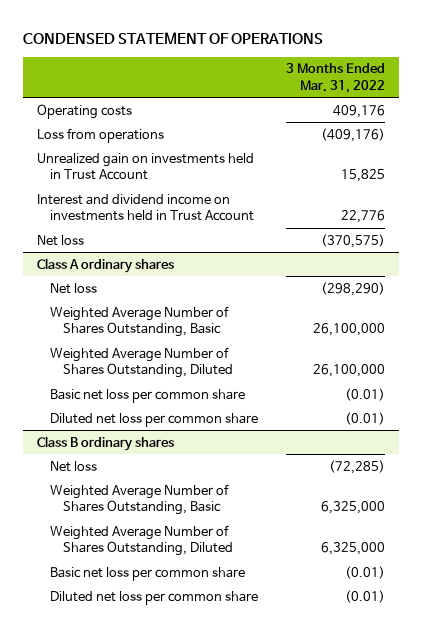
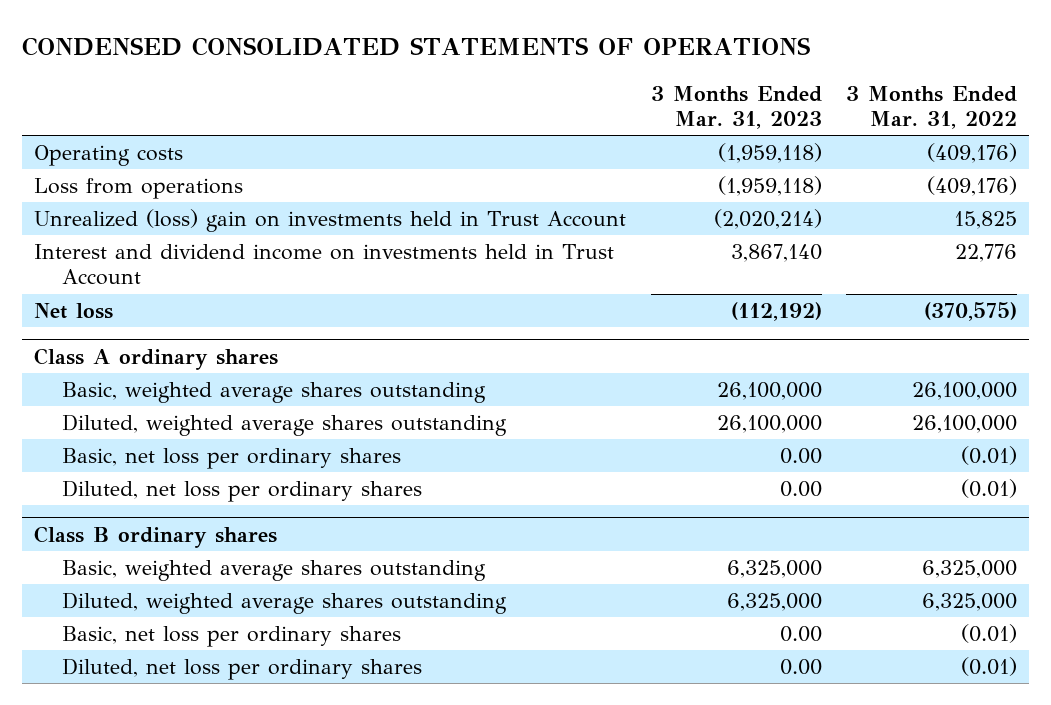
- CONDENSED STATEMENT OF OPERATIONS
+ CONDENSED CONSOLIDATED STATEMENTS OF OPERATIONS
- | 3 Months Ended Mar. 31, 2022
+ | 3 Months Ended Mar. 31, 2023 | 3 Months Ended Mar. 31, 2022
- Operating costs | 409,176
+ Operating costs | (1,959,118) | (409,176)
- Unrealized gain on investments held in Trust Account | 15,825
+ Unrealized (loss) gain on investments held in Trust Account | (2,020,214) | 15,825
@ Class A ordinary shares
- Net loss | (298,290)
- Weighted Average Number of Shares Outstanding, Basic | 26,100,000
- Weighted Average Number of Shares Outstanding, Diluted | 26,100,000
- Basic net loss per common share | (0.01)
- Diluted net loss per common share | (0.01)
+ Basic, weighted average shares outstanding | 26,100,000 | 26,100,000
+ Diluted, weighted average shares outstanding | 26,100,000 | 26,100,000
+ Basic, net loss per ordinary shares | 0.00 | (0.01)
+ Diluted, net loss per ordinary shares | 0.00 | (0.01)
@ Class B ordinary shares
- Net loss | (72,285)
- Weighted Average Number of Shares Outstanding, Basic | 6,325,000
- Weighted Average Number of Shares Outstanding, Diluted | 6,325,000
- Basic net loss per common share | (0.01)
- Diluted net loss per common share | (0.01)
+ Basic, weighted average shares outstanding | 6,325,000 | 6,325,000
+ Diluted, weighted average shares outstanding | 6,325,000 | 6,325,000
+ Basic, net loss per ordinary shares | 0.00 | (0.01)
+ Diluted, net loss per ordinary shares | 0.00 | (0.01)

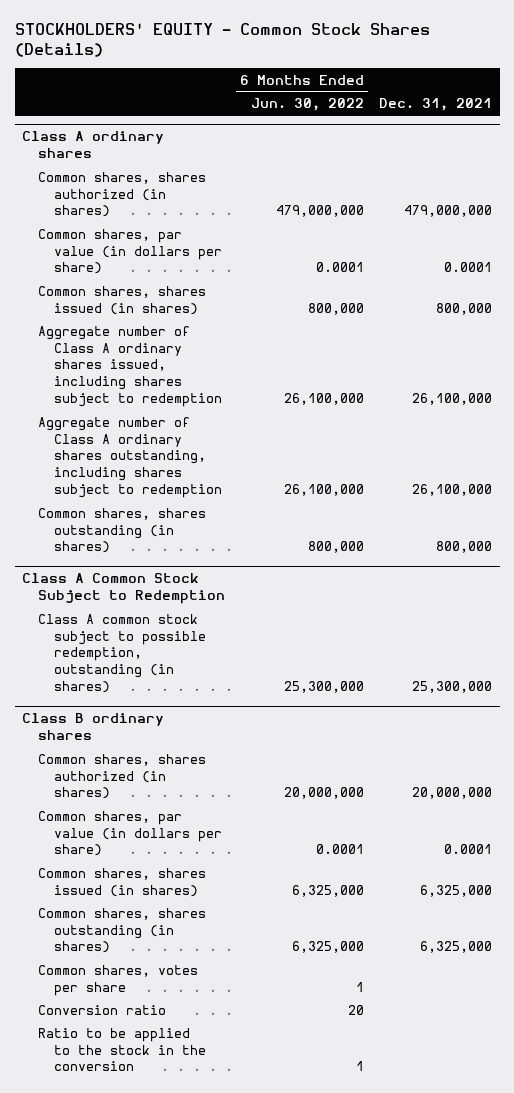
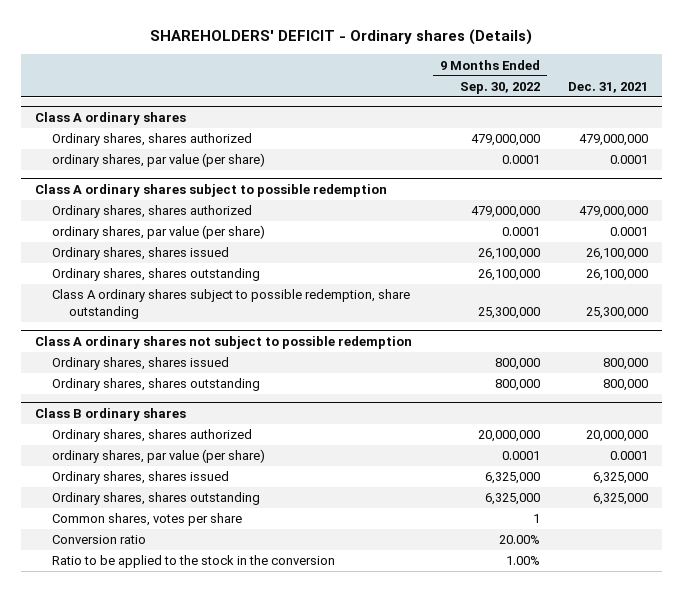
- STOCKHOLDERS' EQUITY - Common Stock Shares (Details)
+ SHAREHOLDERS' DEFICIT - Ordinary shares (Details)
- | 6 Months Ended Jun. 30, 2022 | Dec. 31, 2021
+ | 9 Months Ended Sep. 30, 2022 | Dec. 31, 2021
@ Class A ordinary shares
- Common shares, shares authorized (in shares) | 479,000,000 | 479,000,000
- Common shares, par value (in dollars per share) | 0.0001 | 0.0001
- Common shares, shares issued (in shares) | 800,000 | 800,000
- Aggregate number of Class A ordinary shares issued, including shares subject to redemption | 26,100,000 | 26,100,000
- Aggregate number of Class A ordinary shares outstanding, including shares subject to redemption | 26,100,000 | 26,100,000
- Common shares, shares outstanding (in shares) | 800,000 | 800,000
- Class A Common Stock Subject to Redemption
- Class A common stock subject to possible redemption, outstanding (in shares) | 25,300,000 | 25,300,000
@ Class A ordinary shares
+ Ordinary shares, shares authorized | 479,000,000 | 479,000,000
+ ordinary shares, par value (per share) | 0.0001 | 0.0001
+ Class A ordinary shares subject to possible redemption
+ Ordinary shares, shares authorized | 479,000,000 | 479,000,000
+ ordinary shares, par value (per share) | 0.0001 | 0.0001
+ Ordinary shares, shares issued | 26,100,000 | 26,100,000
+ Ordinary shares, shares outstanding | 26,100,000 | 26,100,000
+ Class A ordinary shares subject to possible redemption, share outstanding | 25,300,000 | 25,300,000
+ Class A ordinary shares not subject to possible redemption
+ Ordinary shares, shares issued | 800,000 | 800,000
+ Ordinary shares, shares outstanding | 800,000 | 800,000
@ Class B ordinary shares
- Common shares, shares authorized (in shares) | 20,000,000 | 20,000,000
- Common shares, par value (in dollars per share) | 0.0001 | 0.0001
- Common shares, shares issued (in shares) | 6,325,000 | 6,325,000
- Common shares, shares outstanding (in shares) | 6,325,000 | 6,325,000
+ Ordinary shares, shares authorized | 20,000,000 | 20,000,000
+ ordinary shares, par value (per share) | 0.0001 | 0.0001
+ Ordinary shares, shares issued | 6,325,000 | 6,325,000
+ Ordinary shares, shares outstanding | 6,325,000 | 6,325,000

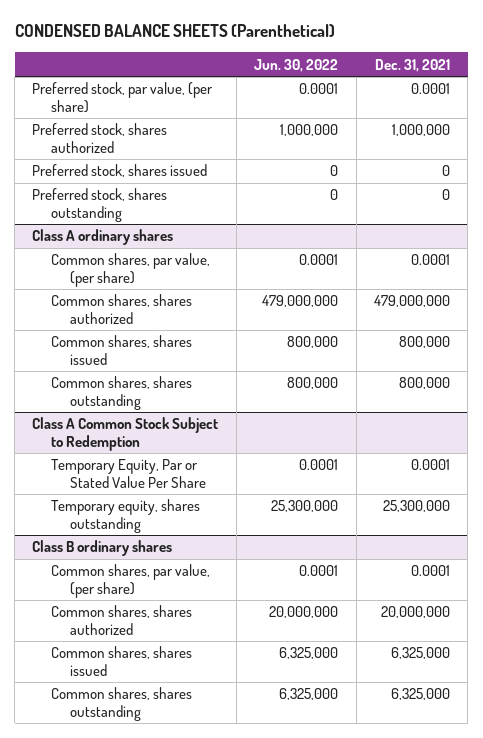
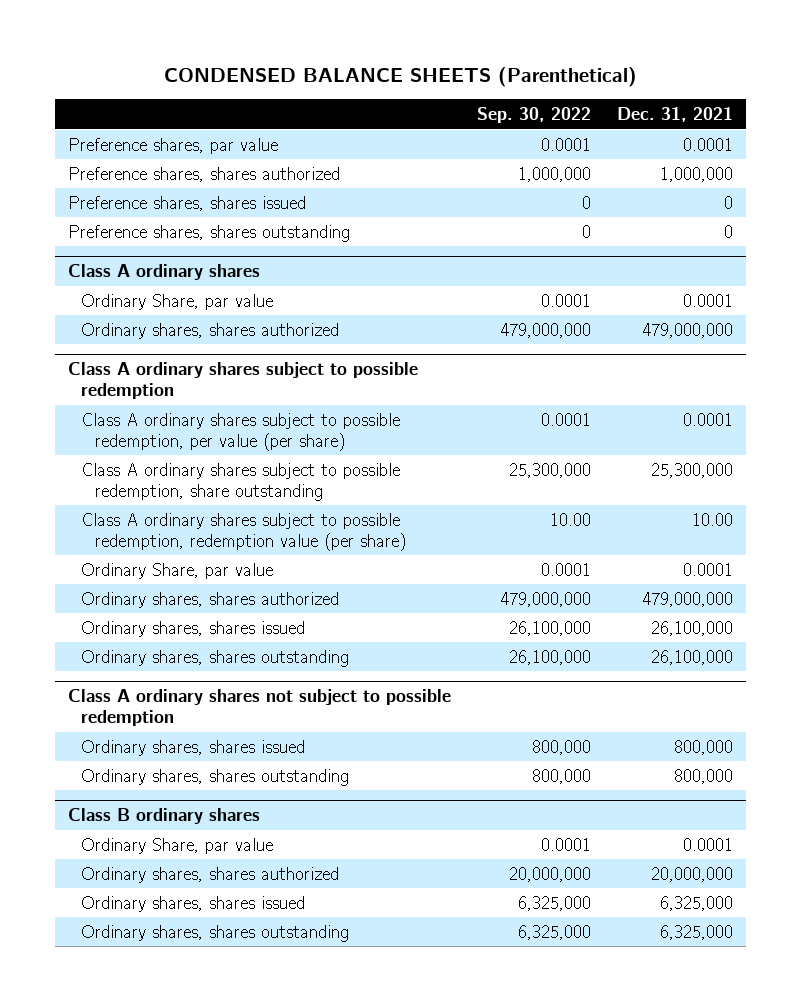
- | Jun. 30, 2022 | Dec. 31, 2021
+ | Sep. 30, 2022 | Dec. 31, 2021
- Preferred stock, par value, (per share) | 0.0001 | 0.0001
- Preferred stock, shares authorized | 1,000,000 | 1,000,000
- Preferred stock, shares issued | 0 | 0
- Preferred stock, shares outstanding | 0 | 0
+ Preference shares, par value | 0.0001 | 0.0001
+ Preference shares, shares authorized | 1,000,000 | 1,000,000
+ Preference shares, shares issued | 0 | 0
+ Preference shares, shares outstanding | 0 | 0
@ Class A ordinary shares
- Common shares, par value, (per share) | 0.0001 | 0.0001
- Common shares, shares authorized | 479,000,000 | 479,000,000
- Common shares, shares issued | 800,000 | 800,000
- Common shares, shares outstanding | 800,000 | 800,000
- Class A Common Stock Subject to Redemption
- Temporary Equity, Par or Stated Value Per Share | 0.0001 | 0.0001
- Temporary equity, shares outstanding | 25,300,000 | 25,300,000
@ Class A ordinary shares
+ Ordinary Share, par value | 0.0001 | 0.0001
+ Ordinary shares, shares authorized | 479,000,000 | 479,000,000
+ Class A ordinary shares subject to possible redemption
+ Class A ordinary shares subject to possible redemption, per value (per share) | 0.0001 | 0.0001
+ Class A ordinary shares subject to possible redemption, share outstanding | 25,300,000 | 25,300,000
+ Class A ordinary shares subject to possible redemption, redemption value (per share) | 10.00 | 10.00
+ Ordinary Share, par value | 0.0001 | 0.0001
+ Ordinary shares, shares authorized | 479,000,000 | 479,000,000
+ Ordinary shares, shares issued | 26,100,000 | 26,100,000
+ Ordinary shares, shares outstanding | 26,100,000 | 26,100,000
+ Class A ordinary shares not subject to possible redemption
+ Ordinary shares, shares issued | 800,000 | 800,000
+ Ordinary shares, shares outstanding | 800,000 | 800,000
@ Class B ordinary shares
- Common shares, par value, (per share) | 0.0001 | 0.0001
- Common shares, shares authorized | 20,000,000 | 20,000,000
- Common shares, shares issued | 6,325,000 | 6,325,000
- Common shares, shares outstanding | 6,325,000 | 6,325,000
+ Ordinary Share, par value | 0.0001 | 0.0001
+ Ordinary shares, shares authorized | 20,000,000 | 20,000,000
+ Ordinary shares, shares issued | 6,325,000 | 6,325,000
+ Ordinary shares, shares outstanding | 6,325,000 | 6,325,000

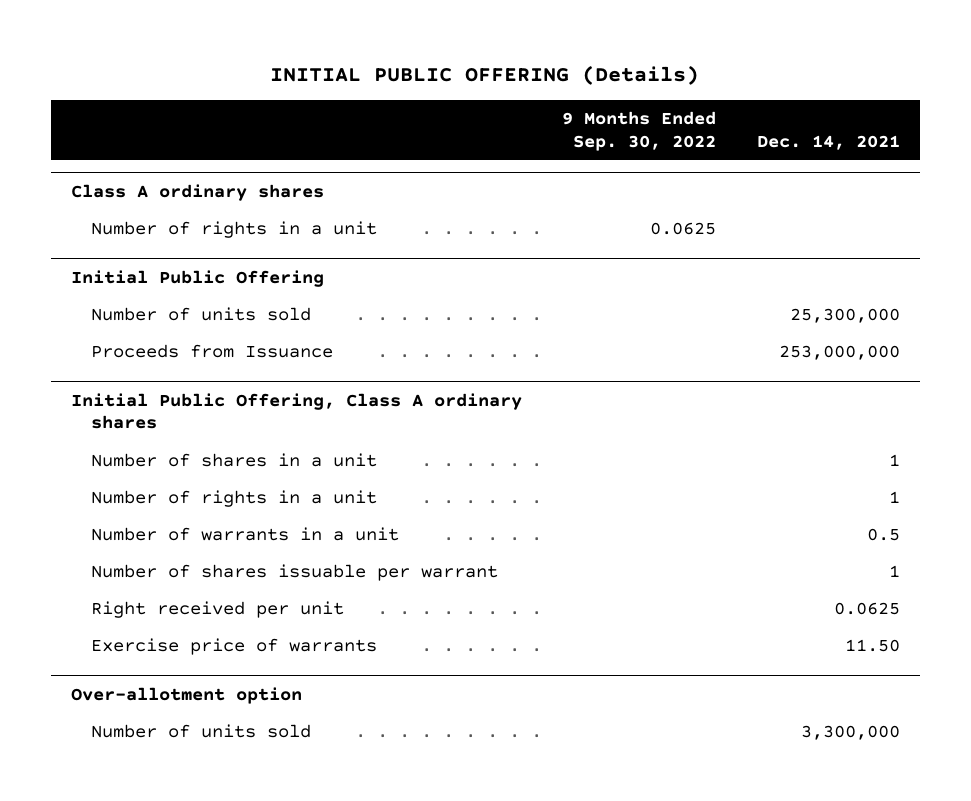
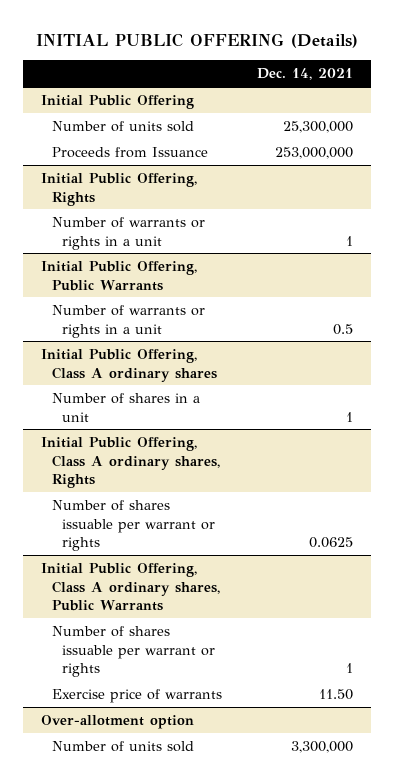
- | 9 Months Ended Sep. 30, 2022 | Dec. 14, 2021
+ | Dec. 14, 2021
- Class A ordinary shares
- Number of rights in a unit | 0.0625 |
+ Initial Public Offering, Rights
+ Number of warrants or rights in a unit | 1
+ Initial Public Offering, Public Warrants
+ Number of warrants or rights in a unit | 0.5
@ Initial Public Offering, Class A ordinary shares
- Number of rights in a unit | | 1
- Number of warrants in a unit | | 0.5
- Number of shares issuable per warrant | | 1
- Right received per unit | | 0.0625
+ Initial Public Offering, Class A ordinary shares, Rights
+ Number of shares issuable per warrant or rights | 0.0625
+ Initial Public Offering, Class A ordinary shares, Public Warrants
+ Number of shares issuable per warrant or rights | 1

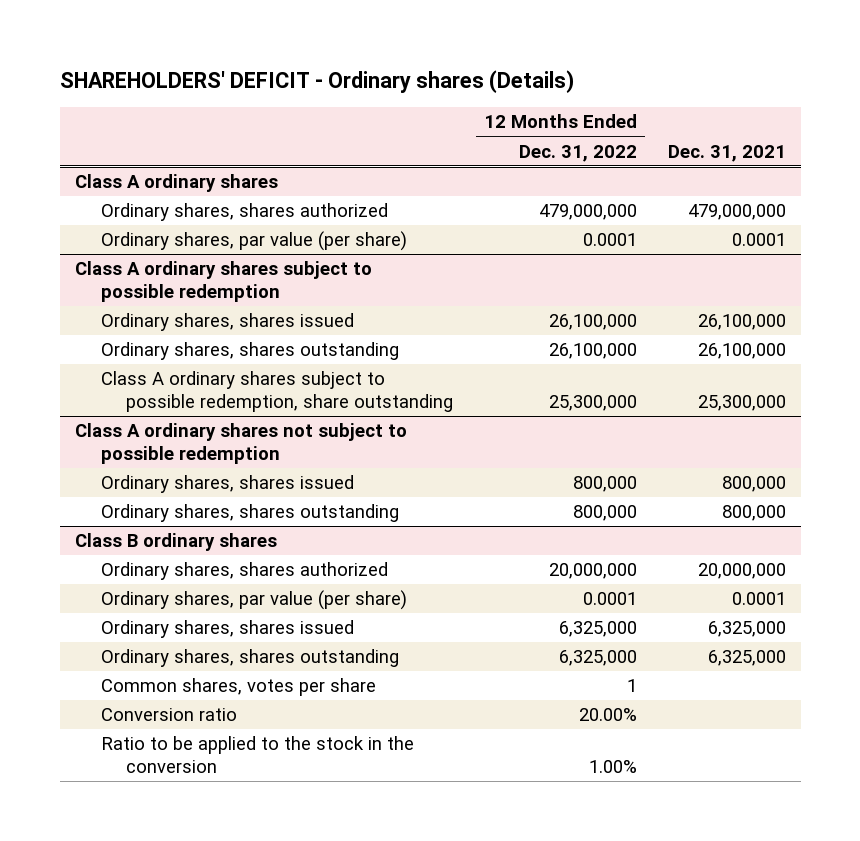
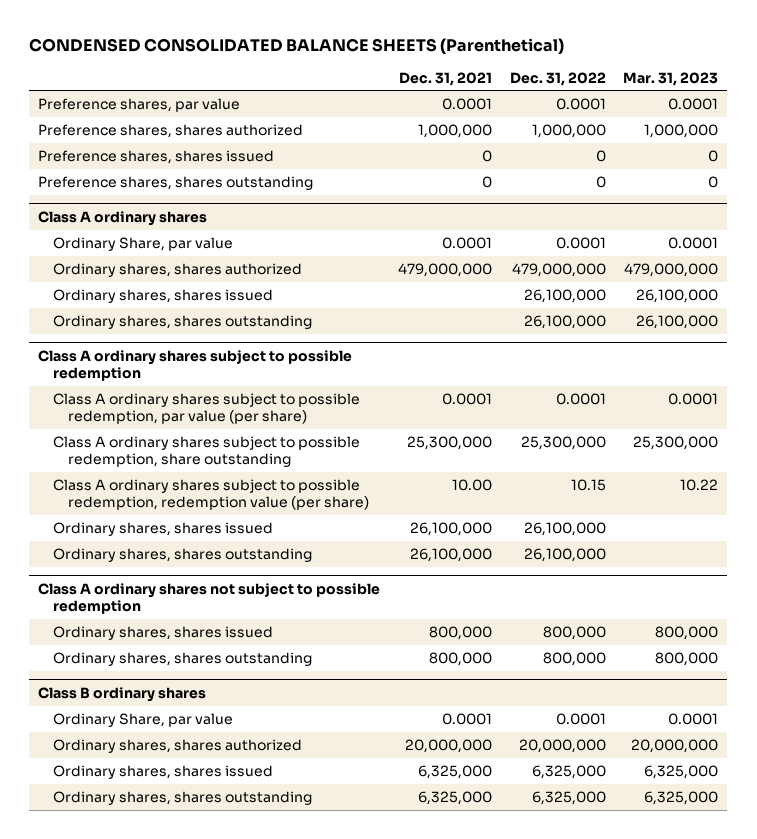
- SHAREHOLDERS' DEFICIT - Ordinary shares (Details)
+ CONDENSED CONSOLIDATED BALANCE SHEETS (Parenthetical)
- | 12 Months Ended Dec. 31, 2022 | Dec. 31, 2021
+ | Dec. 31, 2021 | Dec. 31, 2022 | Mar. 31, 2023
+ Preference shares, par value | 0.0001 | 0.0001 | 0.0001
+ Preference shares, shares authorized | 1,000,000 | 1,000,000 | 1,000,000
+ Preference shares, shares issued | 0 | 0 | 0
+ Preference shares, shares outstanding | 0 | 0 | 0
@ Class A ordinary shares
+ Ordinary Share, par value | 0.0001 | 0.0001 | 0.0001
- Ordinary shares, par value (per share) | 0.0001 | 0.0001
+ Ordinary shares, shares issued | | 26,100,000 | 26,100,000
+ Ordinary shares, shares outstanding | | 26,100,000 | 26,100,000
@ Class A ordinary shares subject to possible redemption
+ Class A ordinary shares subject to possible redemption, par value (per share) | 0.0001 | 0.0001 | 0.0001
moved up: Class A ordinary shares subject to possible redemption, share outstanding | 25,300,000 | 25,300,000 | 25,300,000
+ Class A ordinary shares subject to possible redemption, redemption value (per share) | 10.00 | 10.15 | 10.22
@ Class B ordinary shares
+ Ordinary Share, par value | 0.0001 | 0.0001 | 0.0001
- Ordinary shares, par value (per share) | 0.0001 | 0.0001
- Common shares, votes per share | 1 |
- Conversion ratio | 20.00% |
- Ratio to be applied to the stock in the conversion | 1.00% |

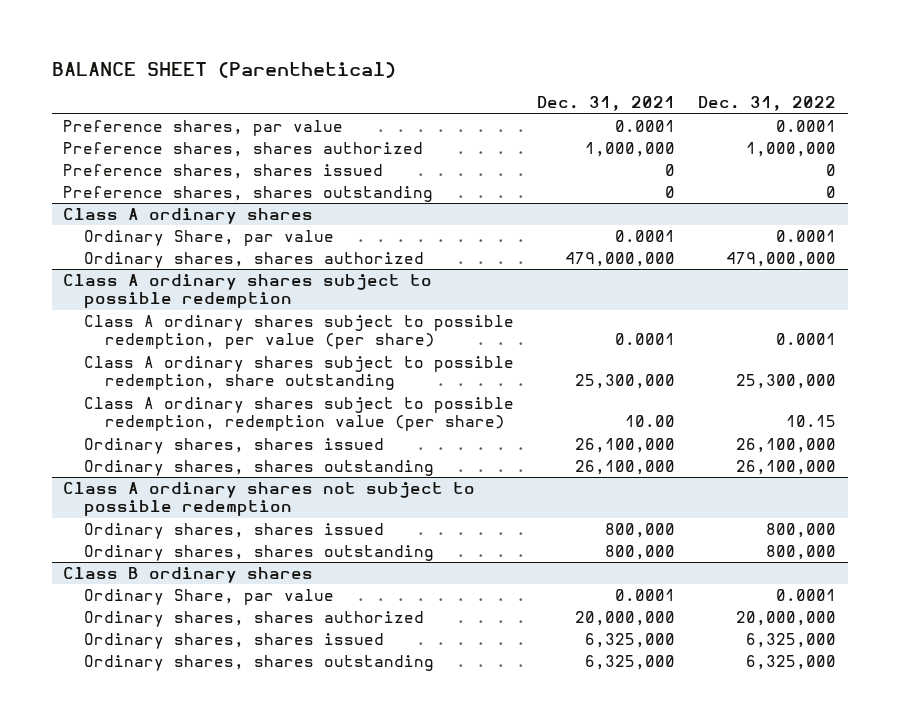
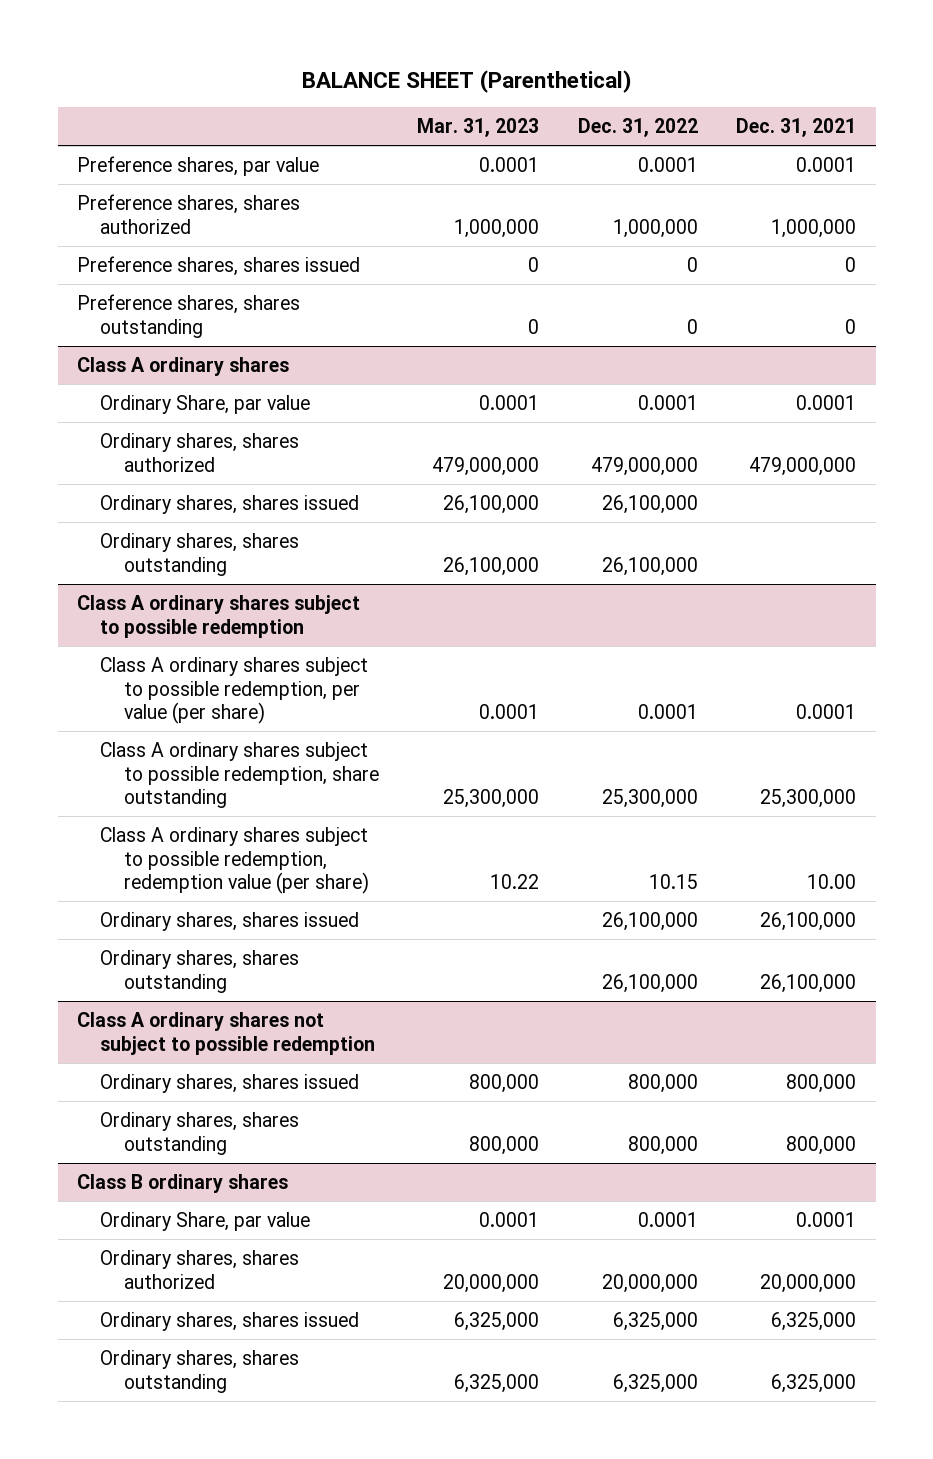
- | Dec. 31, 2021 | Dec. 31, 2022
+ | Mar. 31, 2023 | Dec. 31, 2022 | Dec. 31, 2021
@ Class A ordinary shares
+ Ordinary shares, shares issued | 26,100,000 | 26,100,000 |
+ Ordinary shares, shares outstanding | 26,100,000 | 26,100,000 |

